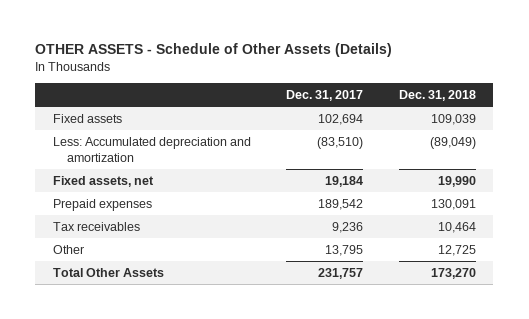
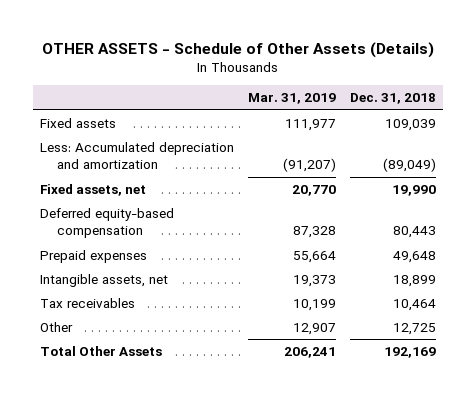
- | Dec. 31, 2017 | Dec. 31, 2018
+ | Mar. 31, 2019 | Dec. 31, 2018
- Prepaid expenses | 189,542 | 130,091
+ Deferred equity-based compensation | 87,328 | 80,443
+ Prepaid expenses | 55,664 | 49,648
+ Intangible assets, net | 19,373 | 18,899
- Total Other Assets | 231,757 | 173,270
+ Total Other Assets | 206,241 | 192,169

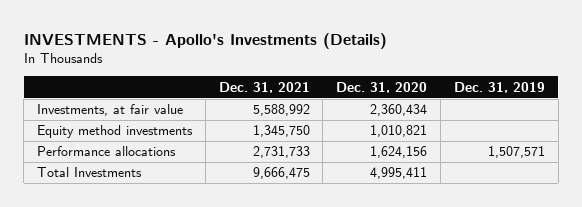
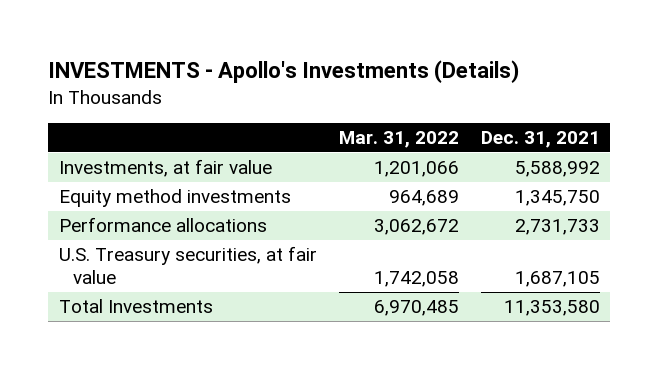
- | Dec. 31, 2021 | Dec. 31, 2020 | Dec. 31, 2019
+ | Mar. 31, 2022 | Dec. 31, 2021
- Total Investments | 9,666,475 | 4,995,411 |
+ U.S. Treasury securities, at fair value | 1,742,058 | 1,687,105
+ Total Investments | 6,970,485 | 11,353,580

